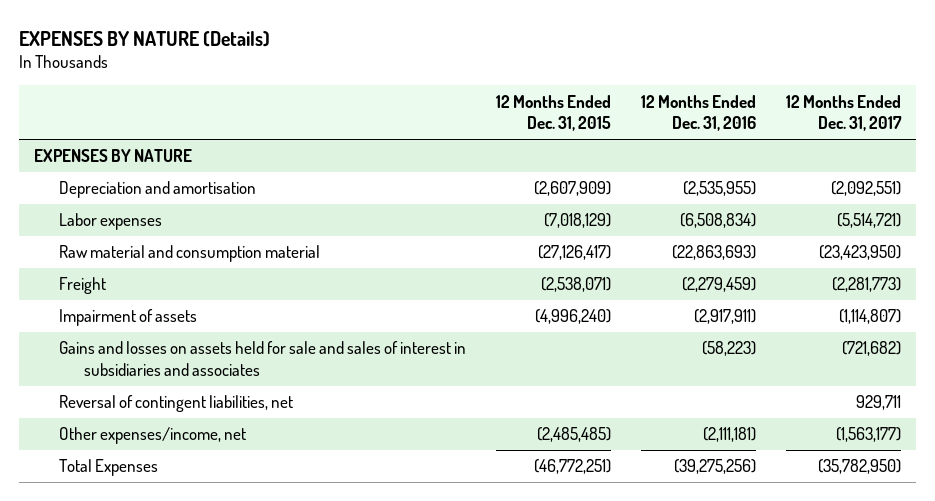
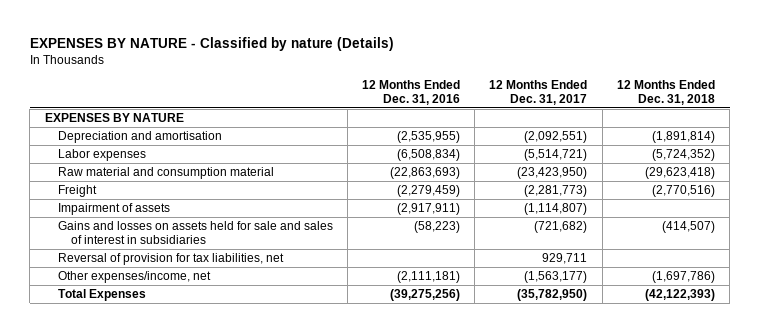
- EXPENSES BY NATURE (Details)
+ EXPENSES BY NATURE - Classified by nature (Details)
- | 12 Months Ended Dec. 31, 2015 | 12 Months Ended Dec. 31, 2016 | 12 Months Ended Dec. 31, 2017
+ | 12 Months Ended Dec. 31, 2016 | 12 Months Ended Dec. 31, 2017 | 12 Months Ended Dec. 31, 2018
- Gains and losses on assets held for sale and sales of interest in subsidiaries and associates | | (58,223) | (721,682)
- Reversal of contingent liabilities, net | | | 929,711
+ Gains and losses on assets held for sale and sales of interest in subsidiaries | (58,223) | (721,682) | (414,507)
+ Reversal of provision for tax liabilities, net | | 929,711 |

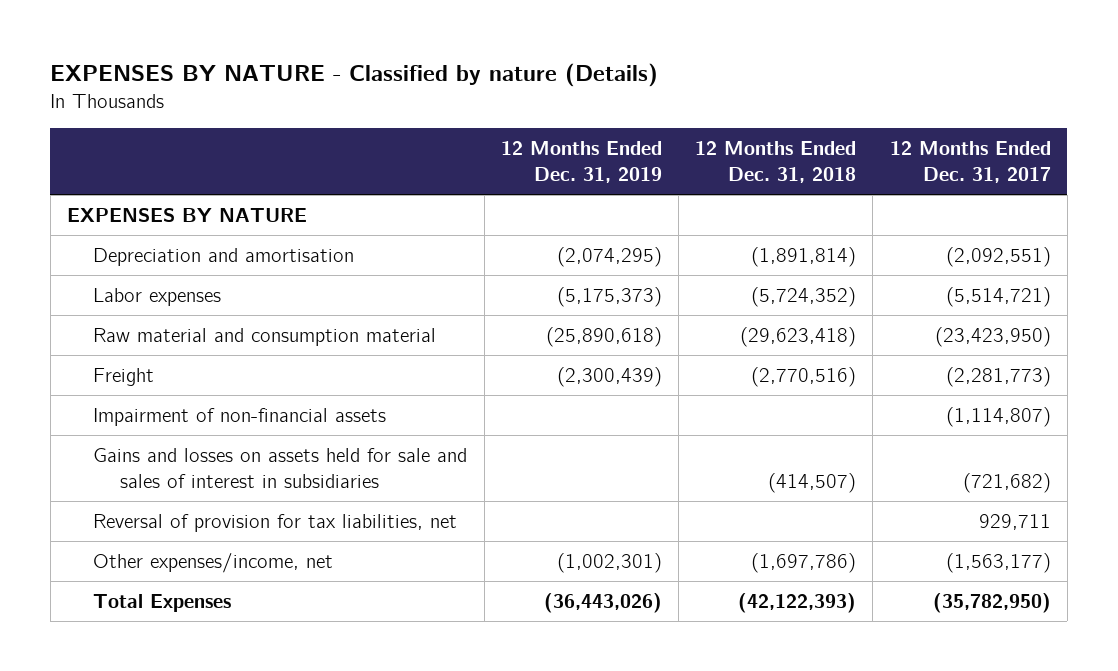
- | 12 Months Ended Dec. 31, 2016 | 12 Months Ended Dec. 31, 2017 | 12 Months Ended Dec. 31, 2018
+ | 12 Months Ended Dec. 31, 2019 | 12 Months Ended Dec. 31, 2018 | 12 Months Ended Dec. 31, 2017
- Impairment of assets | (2,917,911) | (1,114,807) |
+ Impairment of non-financial assets | | | (1,114,807)

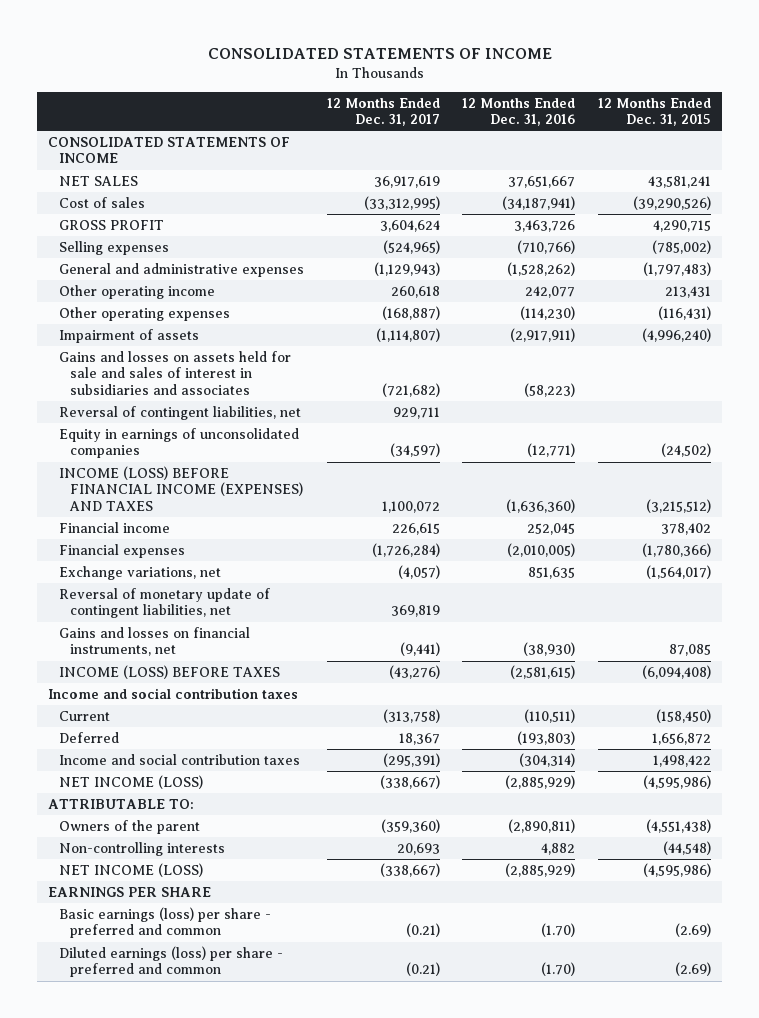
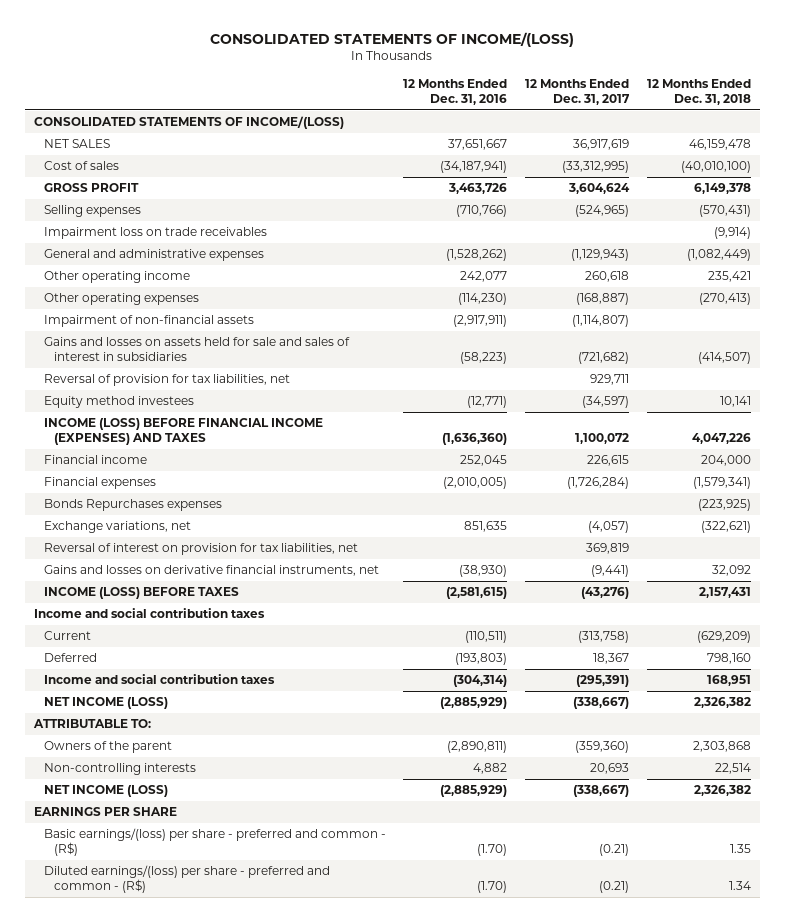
- CONSOLIDATED STATEMENTS OF INCOME
+ CONSOLIDATED STATEMENTS OF INCOME/(LOSS)
- | 12 Months Ended Dec. 31, 2017 | 12 Months Ended Dec. 31, 2016 | 12 Months Ended Dec. 31, 2015
+ | 12 Months Ended Dec. 31, 2016 | 12 Months Ended Dec. 31, 2017 | 12 Months Ended Dec. 31, 2018
- CONSOLIDATED STATEMENTS OF INCOME
+ CONSOLIDATED STATEMENTS OF INCOME/(LOSS)
+ Impairment loss on trade receivables | | | (9,914)
- Impairment of assets | (1,114,807) | (2,917,911) | (4,996,240)
- Gains and losses on assets held for sale and sales of interest in subsidiaries and associates | (721,682) | (58,223) |
- Reversal of contingent liabilities, net | 929,711 | |
- Equity in earnings of unconsolidated companies | (34,597) | (12,771) | (24,502)
+ Impairment of non-financial assets | (2,917,911) | (1,114,807) |
+ Gains and losses on assets held for sale and sales of interest in subsidiaries | (58,223) | (721,682) | (414,507)
+ Reversal of provision for tax liabilities, net | | 929,711 |
+ Equity method investees | (12,771) | (34,597) | 10,141
+ Bonds Repurchases expenses | | | (223,925)
- Reversal of monetary update of contingent liabilities, net | 369,819 | |
- Gains and losses on financial instruments, net | (9,441) | (38,930) | 87,085
+ Reversal of interest on provision for tax liabilities, net | | 369,819 |
+ Gains and losses on derivative financial instruments, net | (38,930) | (9,441) | 32,092
- Basic earnings (loss) per share - preferred and common | (0.21) | (1.70) | (2.69)
- Diluted earnings (loss) per share - preferred and common | (0.21) | (1.70) | (2.69)
+ Basic earnings/(loss) per share - preferred and common - (R$) | (1.70) | (0.21) | 1.35
+ Diluted earnings/(loss) per share - preferred and common - (R$) | (1.70) | (0.21) | 1.34

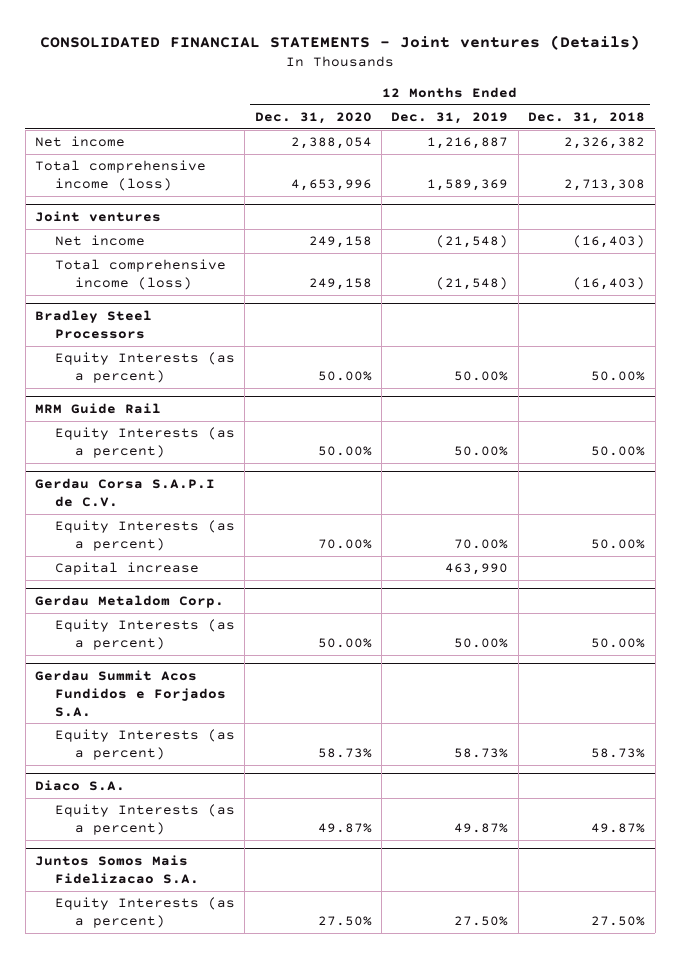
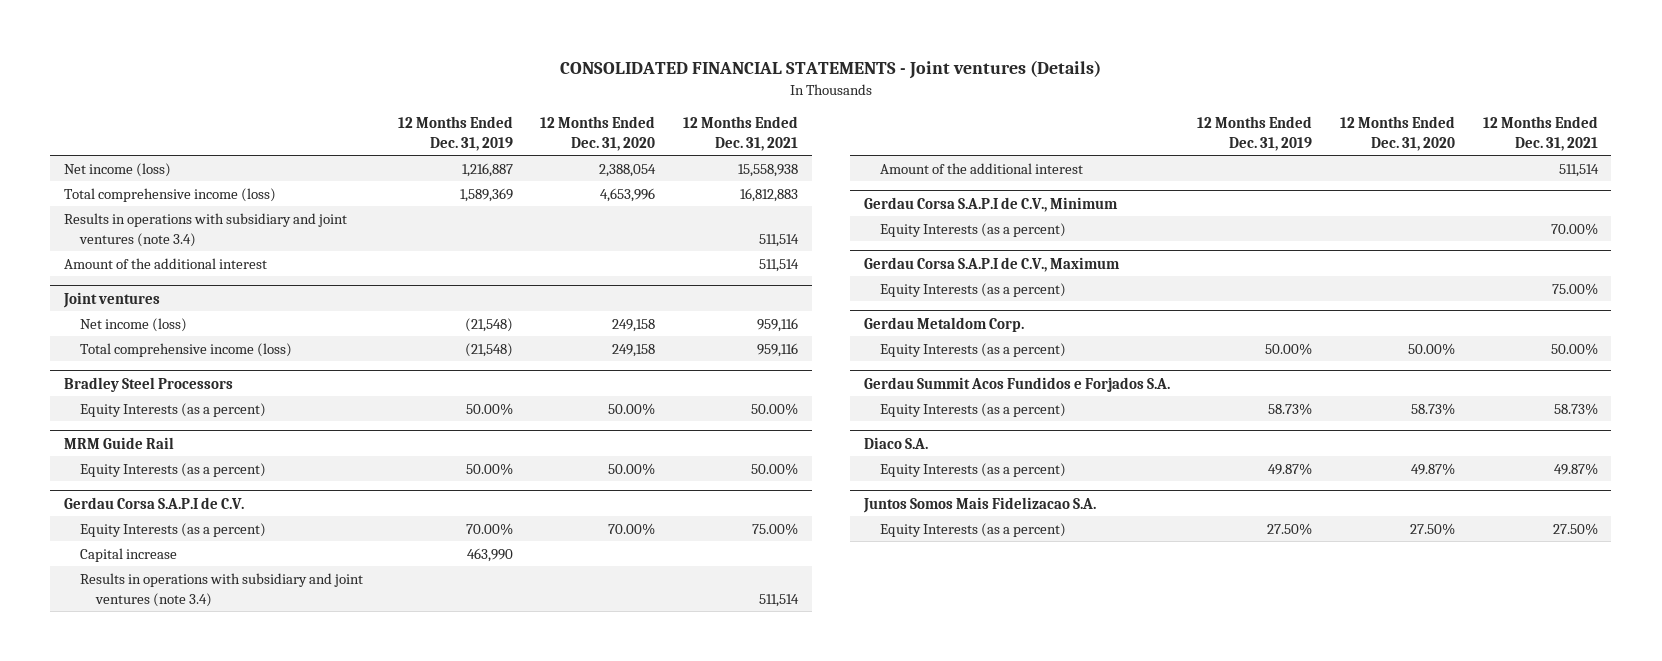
- | 12 Months Ended Dec. 31, 2020 | 12 Months Ended Dec. 31, 2019 | 12 Months Ended Dec. 31, 2018
+ | 12 Months Ended Dec. 31, 2019 | 12 Months Ended Dec. 31, 2020 | 12 Months Ended Dec. 31, 2021
- Net income | 2,388,054 | 1,216,887 | 2,326,382
+ Net income (loss) | 1,216,887 | 2,388,054 | 15,558,938
+ Results in operations with subsidiary and joint ventures (note 3.4) | | | 511,514
+ Amount of the additional interest | | | 511,514
@ Joint ventures
- Net income | 249,158 | (21,548) | (16,403)
+ Net income (loss) | (21,548) | 249,158 | 959,116
@ Gerdau Corsa S.A.P.I de C.V.
+ Results in operations with subsidiary and joint ventures (note 3.4) | | | 511,514
+ Amount of the additional interest | | | 511,514
+ Gerdau Corsa S.A.P.I de C.V., Minimum
+ Equity Interests (as a percent) | | | 70.00%
+ Gerdau Corsa S.A.P.I de C.V., Maximum
+ Equity Interests (as a percent) | | | 75.00%

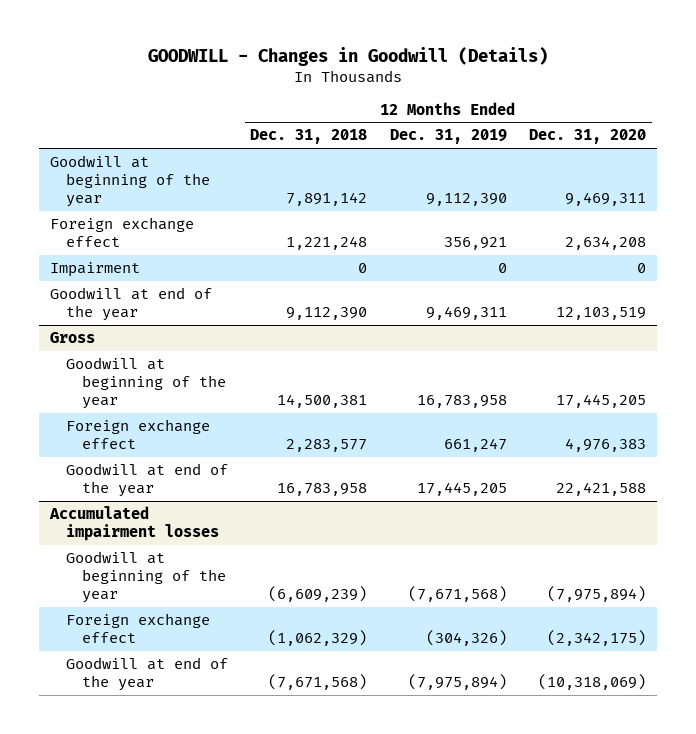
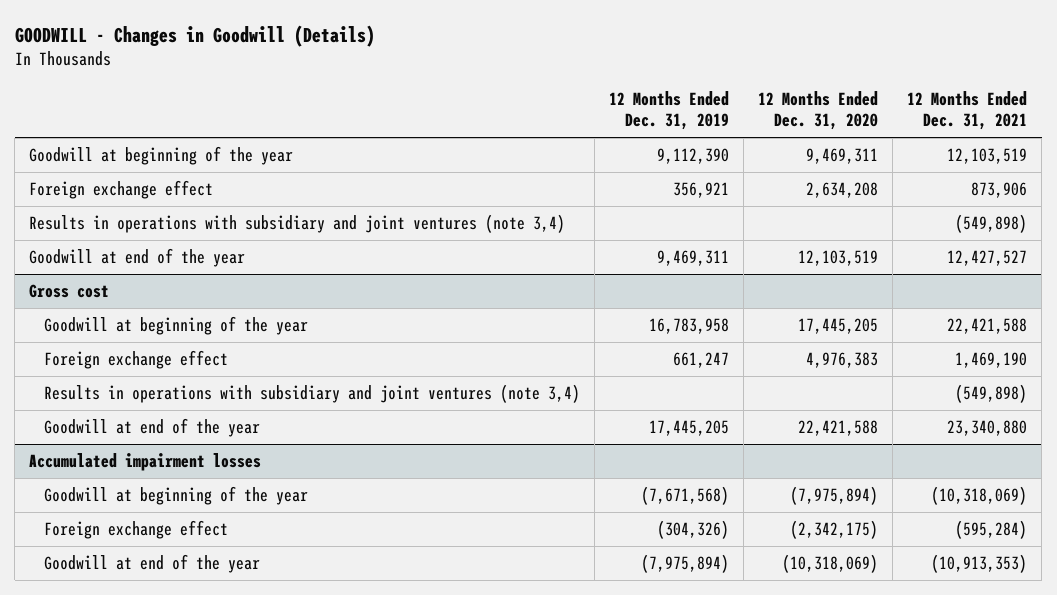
- | 12 Months Ended Dec. 31, 2018 | 12 Months Ended Dec. 31, 2019 | 12 Months Ended Dec. 31, 2020
+ | 12 Months Ended Dec. 31, 2019 | 12 Months Ended Dec. 31, 2020 | 12 Months Ended Dec. 31, 2021
- Impairment | 0 | 0 | 0
+ Results in operations with subsidiary and joint ventures (note 3,4) | | | (549,898)
- Gross
+ Gross cost
+ Results in operations with subsidiary and joint ventures (note 3,4) | | | (549,898)

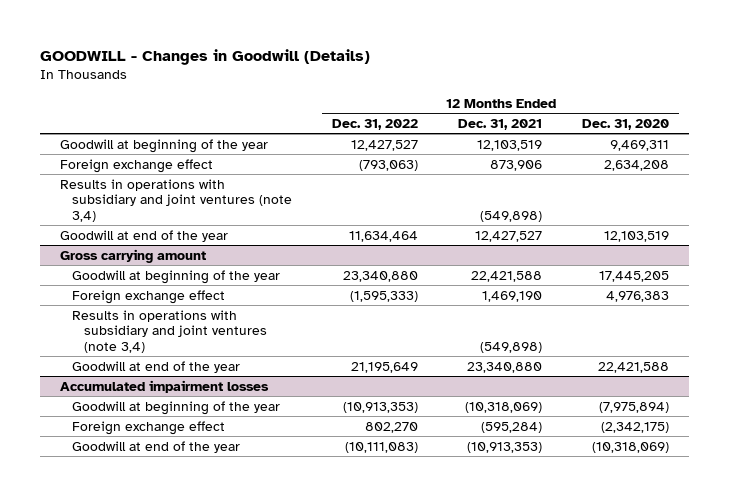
- | 12 Months Ended Dec. 31, 2019 | 12 Months Ended Dec. 31, 2020 | 12 Months Ended Dec. 31, 2021
+ | 12 Months Ended Dec. 31, 2022 | 12 Months Ended Dec. 31, 2021 | 12 Months Ended Dec. 31, 2020
- Gross cost
+ Gross carrying amount

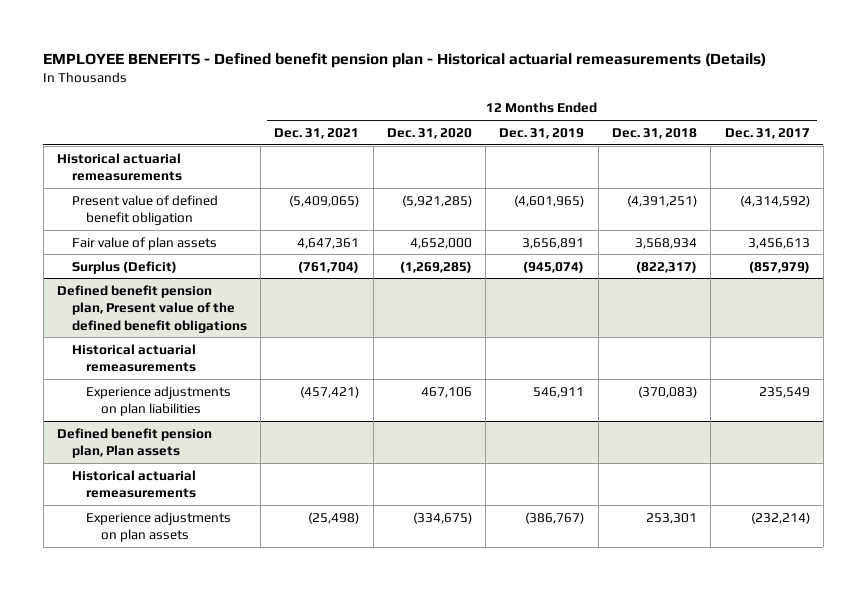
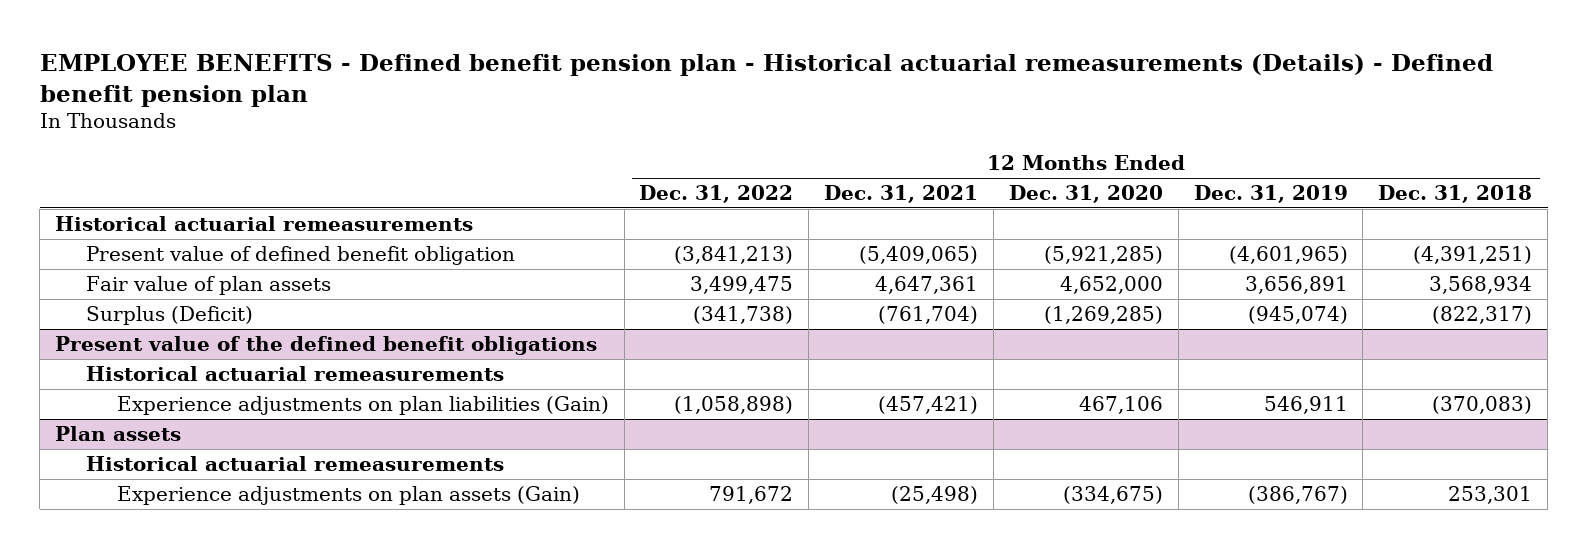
- EMPLOYEE BENEFITS - Defined benefit pension plan - Historical actuarial remeasurements (Details)
+ EMPLOYEE BENEFITS - Defined benefit pension plan - Historical actuarial remeasurements (Details) - Defined benefit pension plan
- | 12 Months Ended Dec. 31, 2021 | 12 Months Ended Dec. 31, 2020 | 12 Months Ended Dec. 31, 2019 | 12 Months Ended Dec. 31, 2018 | 12 Months Ended Dec. 31, 2017
+ | 12 Months Ended Dec. 31, 2022 | 12 Months Ended Dec. 31, 2021 | 12 Months Ended Dec. 31, 2020 | 12 Months Ended Dec. 31, 2019 | 12 Months Ended Dec. 31, 2018
- Defined benefit pension plan, Present value of the defined benefit obligations
+ Present value of the defined benefit obligations
- Experience adjustments on plan liabilities | (457,421) | 467,106 | 546,911 | (370,083) | 235,549
- Defined benefit pension plan, Plan assets
+ Experience adjustments on plan liabilities (Gain) | (1,058,898) | (457,421) | 467,106 | 546,911 | (370,083)
+ Plan assets
- Experience adjustments on plan assets | (25,498) | (334,675) | (386,767) | 253,301 | (232,214)
+ Experience adjustments on plan assets (Gain) | 791,672 | (25,498) | (334,675) | (386,767) | 253,301

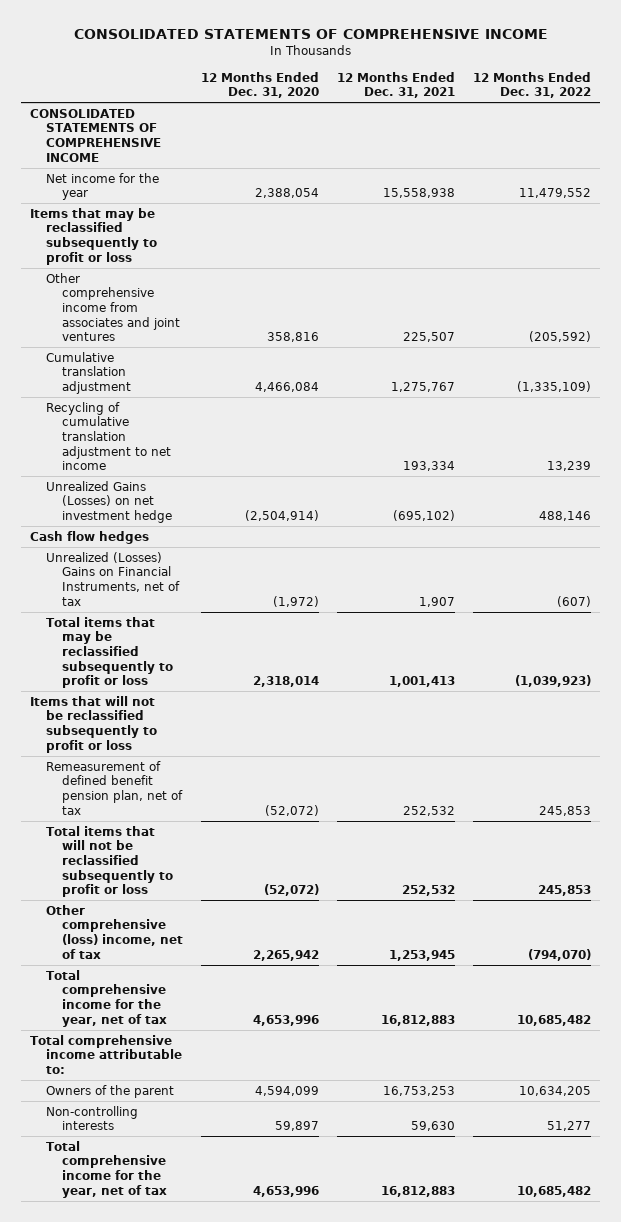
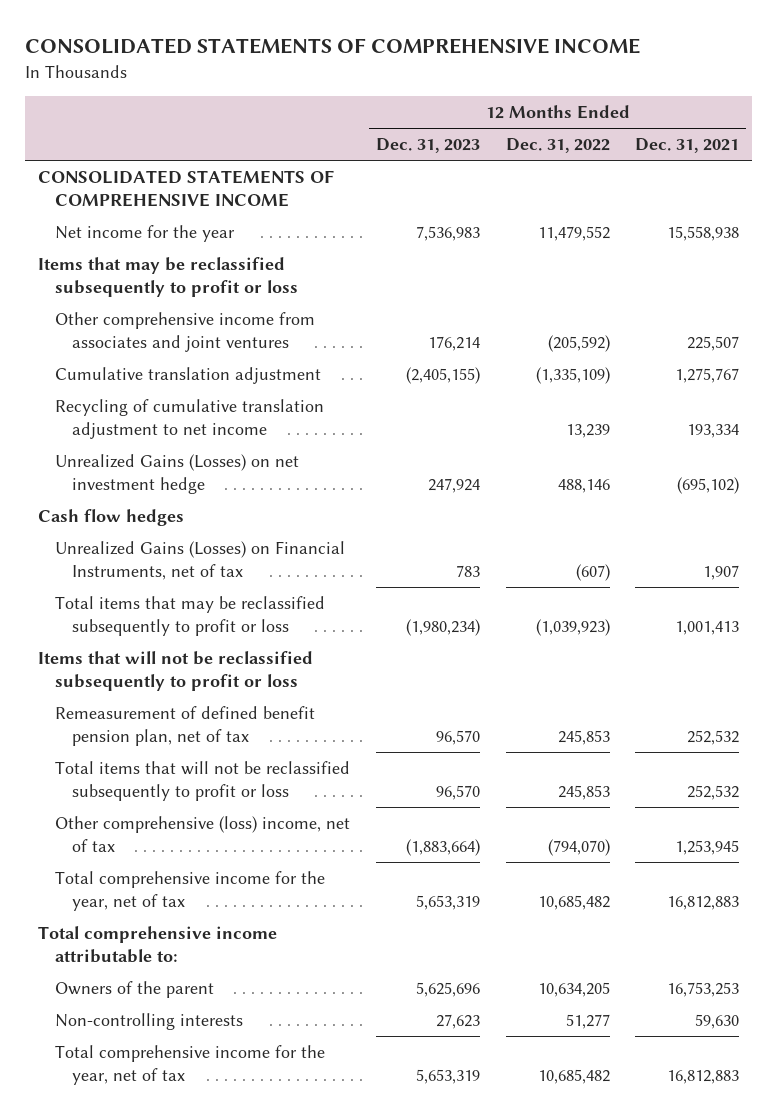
- | 12 Months Ended Dec. 31, 2020 | 12 Months Ended Dec. 31, 2021 | 12 Months Ended Dec. 31, 2022
+ | 12 Months Ended Dec. 31, 2023 | 12 Months Ended Dec. 31, 2022 | 12 Months Ended Dec. 31, 2021
- Unrealized (Losses) Gains on Financial Instruments, net of tax | (1,972) | 1,907 | (607)
+ Unrealized Gains (Losses) on Financial Instruments, net of tax | 783 | (607) | 1,907

